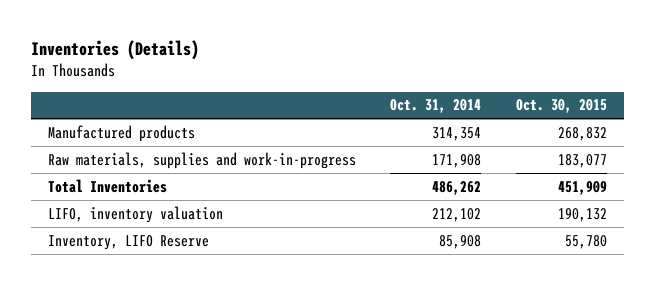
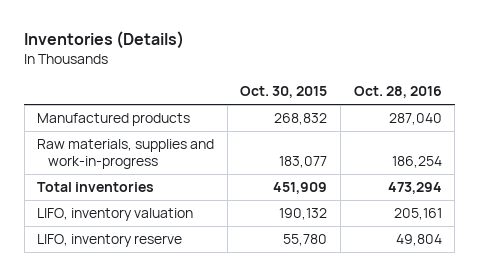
- | Oct. 31, 2014 | Oct. 30, 2015
+ | Oct. 30, 2015 | Oct. 28, 2016
- Total Inventories | 486,262 | 451,909
+ Total inventories | 451,909 | 473,294
- Inventory, LIFO Reserve | 85,908 | 55,780
+ LIFO, inventory reserve | 55,780 | 49,804

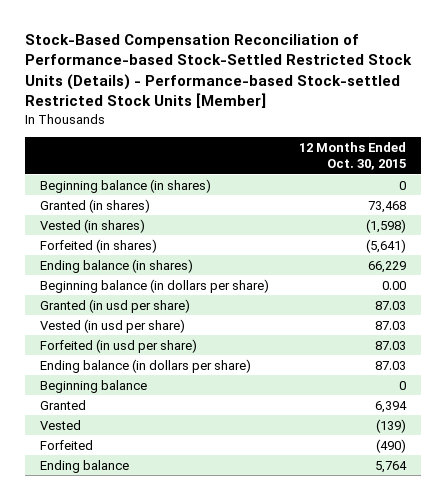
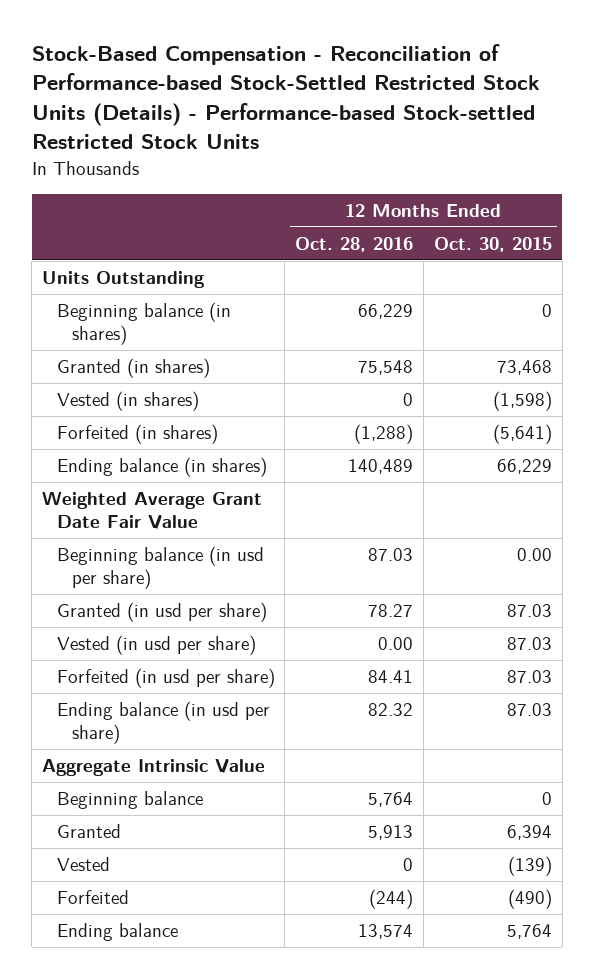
- Stock-Based Compensation Reconciliation of Performance-based Stock-Settled Restricted Stock Units (Details) - Performance-based Stock-settled Restricted Stock Units [Member]
+ Stock-Based Compensation - Reconciliation of Performance-based Stock-Settled Restricted Stock Units (Details) - Performance-based Stock-settled Restricted Stock Units
- | 12 Months Ended Oct. 30, 2015
+ | 12 Months Ended Oct. 28, 2016 | 12 Months Ended Oct. 30, 2015
+ Units Outstanding
- Beginning balance (in dollars per share) | 0.00
+ Weighted Average Grant Date Fair Value
+ Beginning balance (in usd per share) | 87.03 | 0.00
- Ending balance (in dollars per share) | 87.03
+ Ending balance (in usd per share) | 82.32 | 87.03
+ Aggregate Intrinsic Value

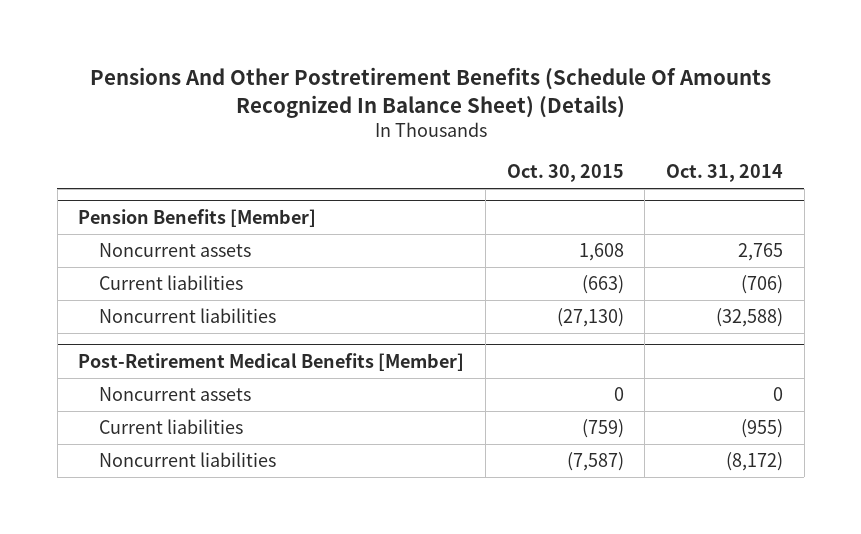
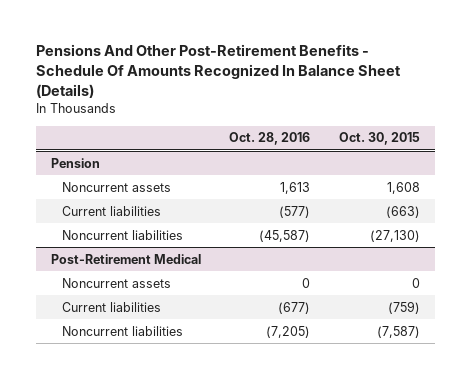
- Pensions And Other Postretirement Benefits (Schedule Of Amounts Recognized In Balance Sheet) (Details)
+ Pensions And Other Post-Retirement Benefits - Schedule Of Amounts Recognized In Balance Sheet (Details)
- | Oct. 30, 2015 | Oct. 31, 2014
+ | Oct. 28, 2016 | Oct. 30, 2015
- Pension Benefits [Member]
+ Pension
- Post-Retirement Medical Benefits [Member]
+ Post-Retirement Medical

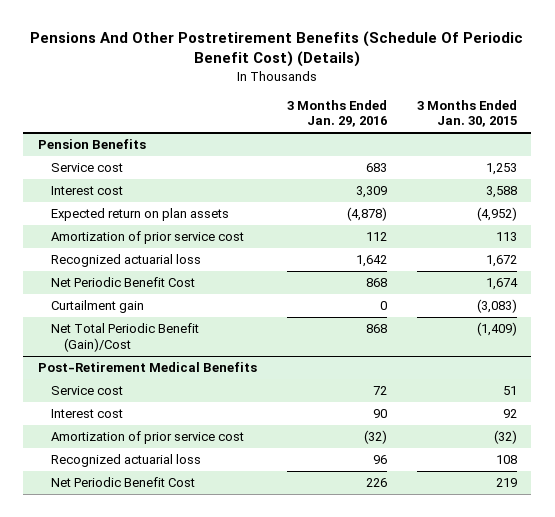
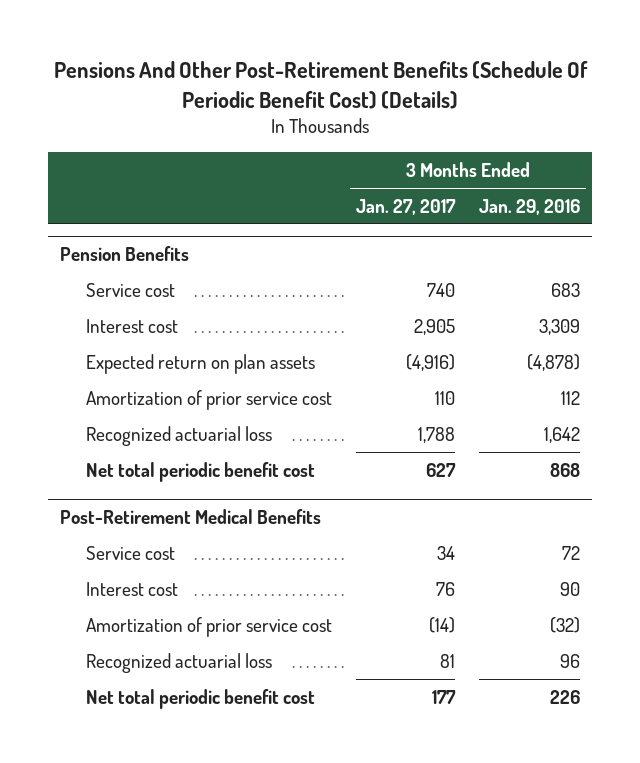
- Pensions And Other Postretirement Benefits (Schedule Of Periodic Benefit Cost) (Details)
+ Pensions And Other Post-Retirement Benefits (Schedule Of Periodic Benefit Cost) (Details)
- | 3 Months Ended Jan. 29, 2016 | 3 Months Ended Jan. 30, 2015
+ | 3 Months Ended Jan. 27, 2017 | 3 Months Ended Jan. 29, 2016
@ Pension Benefits
- Net Periodic Benefit Cost | 868 | 1,674
- Curtailment gain | 0 | (3,083)
- Net Total Periodic Benefit (Gain)/Cost | 868 | (1,409)
+ Net total periodic benefit cost | 627 | 868
@ Post-Retirement Medical Benefits
- Net Periodic Benefit Cost | 226 | 219
+ Net total periodic benefit cost | 177 | 226

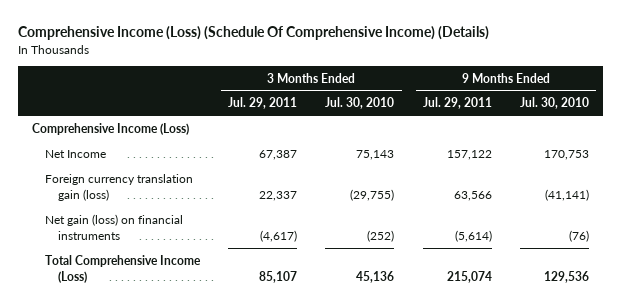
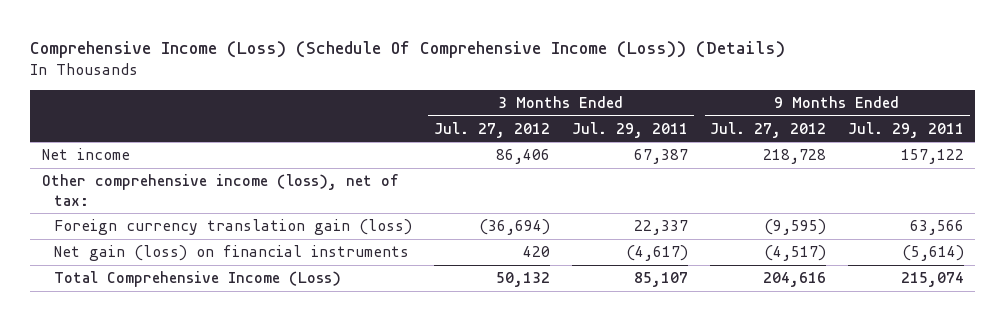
- Comprehensive Income (Loss) (Schedule Of Comprehensive Income) (Details)
+ Comprehensive Income (Loss) (Schedule Of Comprehensive Income (Loss)) (Details)
- | 3 Months Ended Jul. 29, 2011 | 3 Months Ended Jul. 30, 2010 | 9 Months Ended Jul. 29, 2011 | 9 Months Ended Jul. 30, 2010
+ | 3 Months Ended Jul. 27, 2012 | 3 Months Ended Jul. 29, 2011 | 9 Months Ended Jul. 27, 2012 | 9 Months Ended Jul. 29, 2011
- Comprehensive Income (Loss)
- Net Income | 67,387 | 75,143 | 157,122 | 170,753
+ Net income | 86,406 | 67,387 | 218,728 | 157,122
+ Other comprehensive income (loss), net of tax:

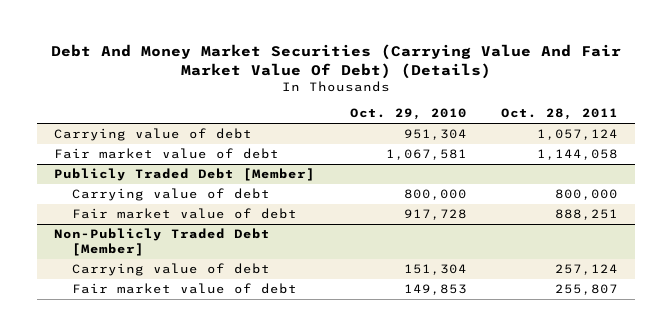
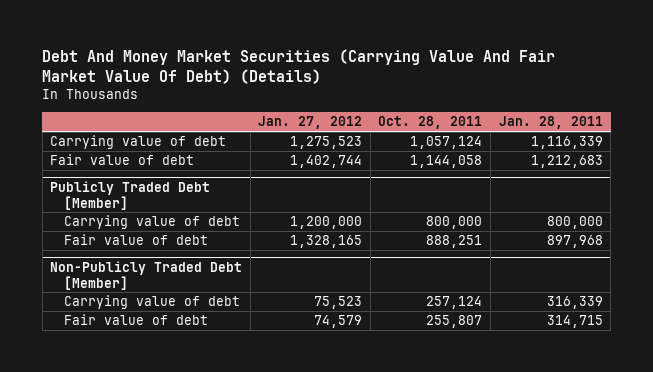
- | Oct. 29, 2010 | Oct. 28, 2011
+ | Jan. 27, 2012 | Oct. 28, 2011 | Jan. 28, 2011
- Fair market value of debt | 1,067,581 | 1,144,058
+ Fair value of debt | 1,402,744 | 1,144,058 | 1,212,683
@ Publicly Traded Debt [Member]
- Fair market value of debt | 917,728 | 888,251
+ Fair value of debt | 1,328,165 | 888,251 | 897,968
@ Non-Publicly Traded Debt [Member]
- Fair market value of debt | 149,853 | 255,807
+ Fair value of debt | 74,579 | 255,807 | 314,715

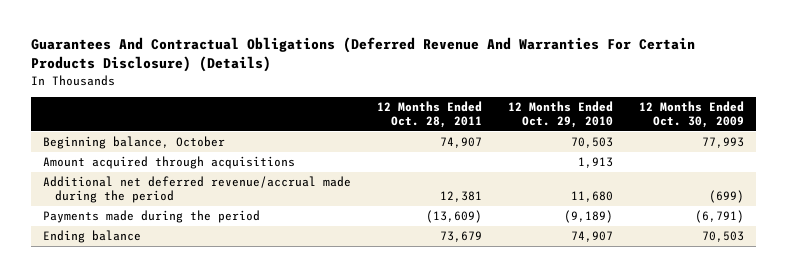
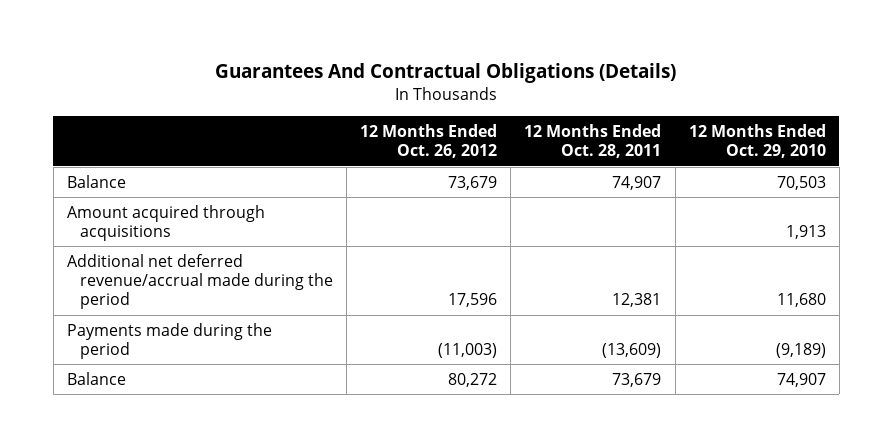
- Guarantees And Contractual Obligations (Deferred Revenue And Warranties For Certain Products Disclosure) (Details)
+ Guarantees And Contractual Obligations (Details)
- | 12 Months Ended Oct. 28, 2011 | 12 Months Ended Oct. 29, 2010 | 12 Months Ended Oct. 30, 2009
+ | 12 Months Ended Oct. 26, 2012 | 12 Months Ended Oct. 28, 2011 | 12 Months Ended Oct. 29, 2010
- Beginning balance, October | 74,907 | 70,503 | 77,993
+ Balance | 73,679 | 74,907 | 70,503
- Ending balance | 73,679 | 74,907 | 70,503
+ Balance | 80,272 | 73,679 | 74,907

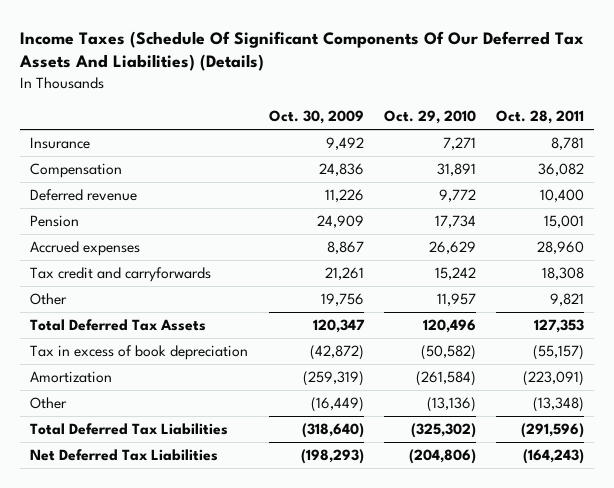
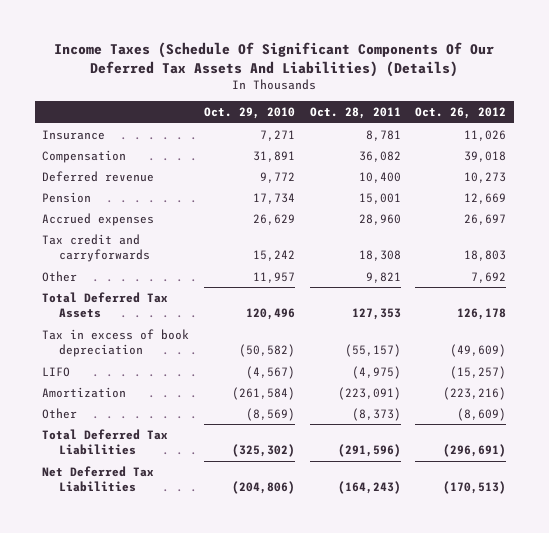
- | Oct. 30, 2009 | Oct. 29, 2010 | Oct. 28, 2011
+ | Oct. 29, 2010 | Oct. 28, 2011 | Oct. 26, 2012
+ LIFO | (4,567) | (4,975) | (15,257)
- Other | (16,449) | (13,136) | (13,348)
+ Other | (8,569) | (8,373) | (8,609)

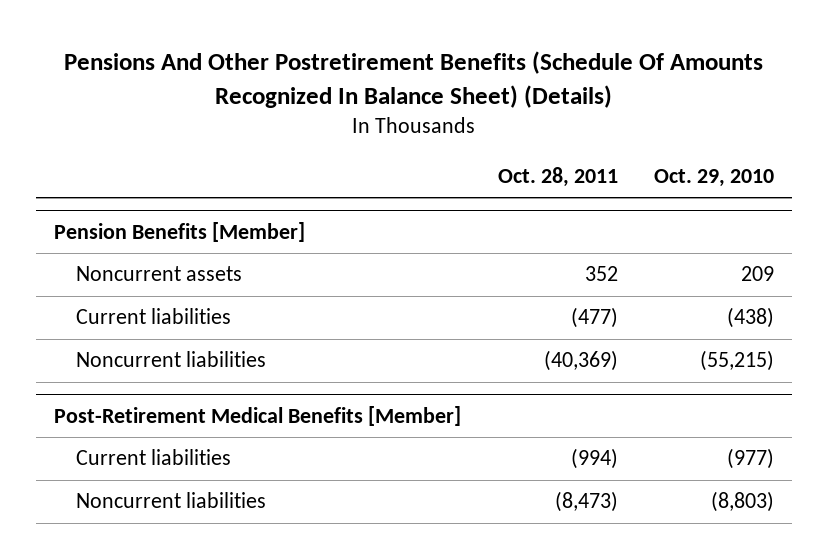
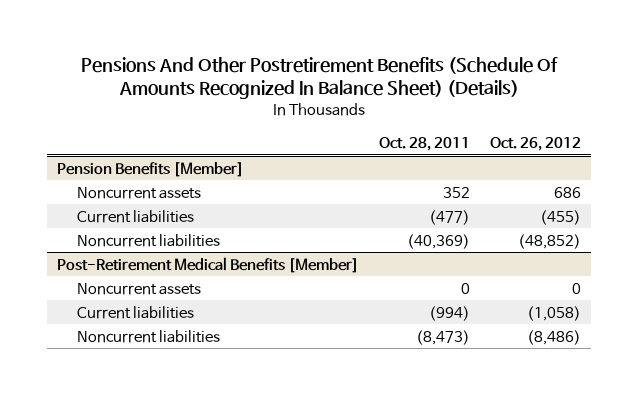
- | Oct. 28, 2011 | Oct. 29, 2010
+ | Oct. 28, 2011 | Oct. 26, 2012
@ Post-Retirement Medical Benefits [Member]
+ Noncurrent assets | 0 | 0

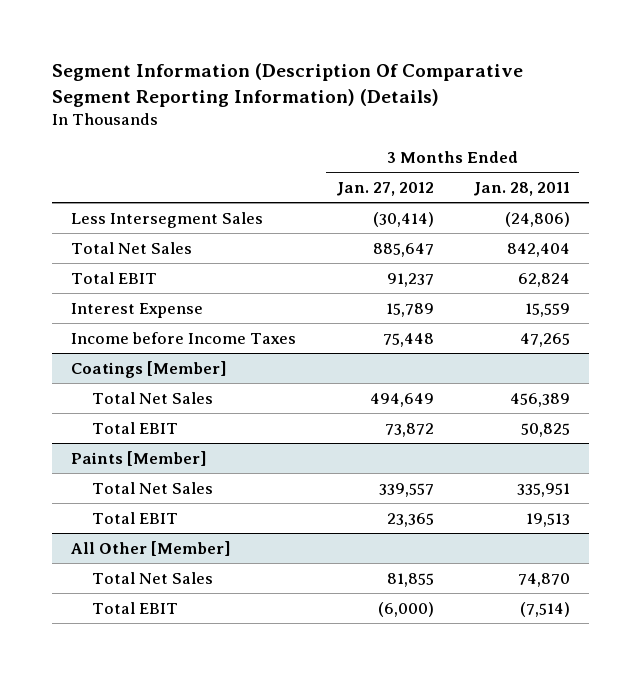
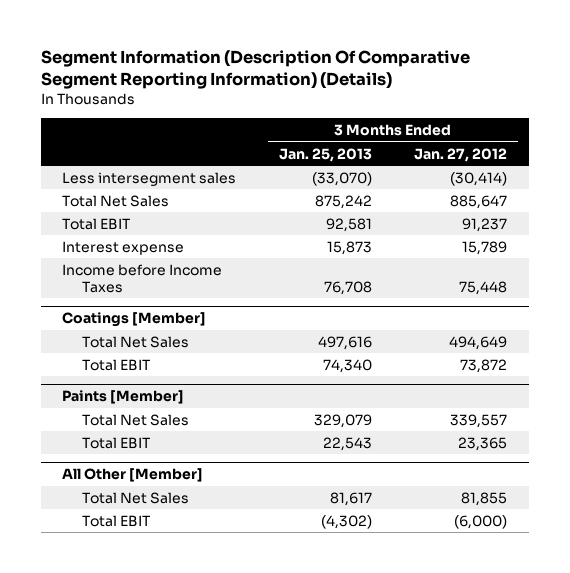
- | 3 Months Ended Jan. 27, 2012 | 3 Months Ended Jan. 28, 2011
+ | 3 Months Ended Jan. 25, 2013 | 3 Months Ended Jan. 27, 2012
- Less Intersegment Sales | (30,414) | (24,806)
+ Less intersegment sales | (33,070) | (30,414)
- Interest Expense | 15,789 | 15,559
+ Interest expense | 15,873 | 15,789

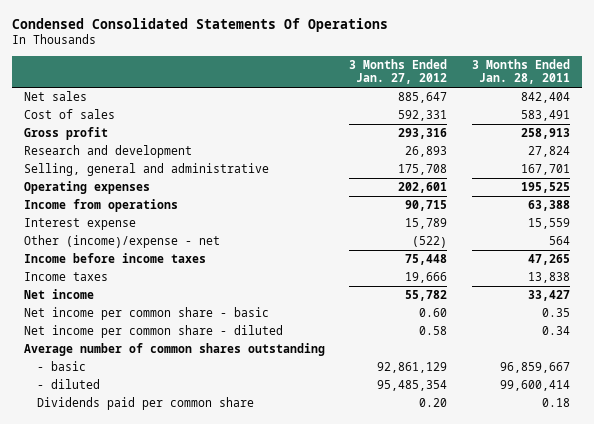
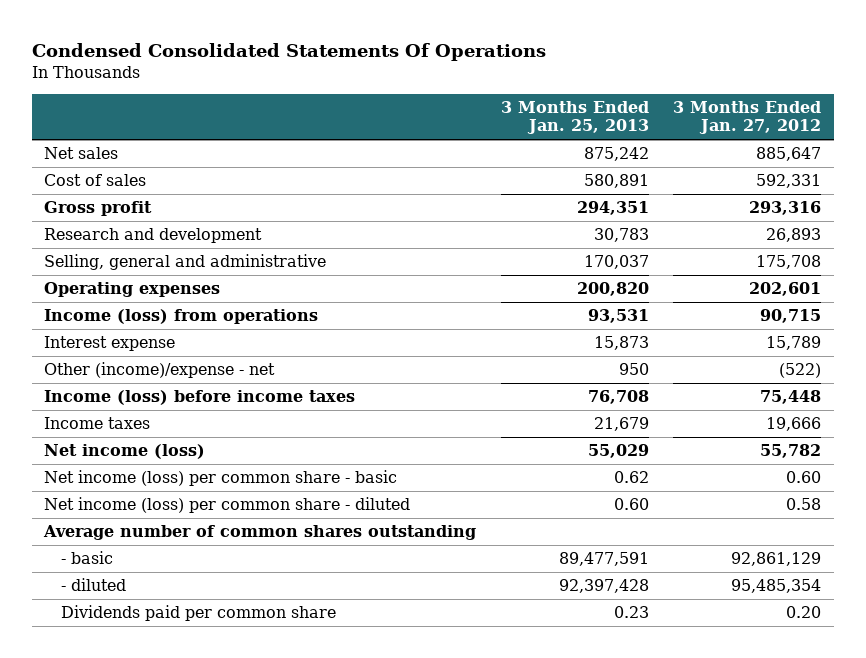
- | 3 Months Ended Jan. 27, 2012 | 3 Months Ended Jan. 28, 2011
+ | 3 Months Ended Jan. 25, 2013 | 3 Months Ended Jan. 27, 2012
- Income from operations | 90,715 | 63,388
+ Income (loss) from operations | 93,531 | 90,715
- Income before income taxes | 75,448 | 47,265
+ Income (loss) before income taxes | 76,708 | 75,448
- Net income | 55,782 | 33,427
- Net income per common share - basic | 0.60 | 0.35
- Net income per common share - diluted | 0.58 | 0.34
+ Net income (loss) | 55,029 | 55,782
+ Net income (loss) per common share - basic | 0.62 | 0.60
+ Net income (loss) per common share - diluted | 0.60 | 0.58

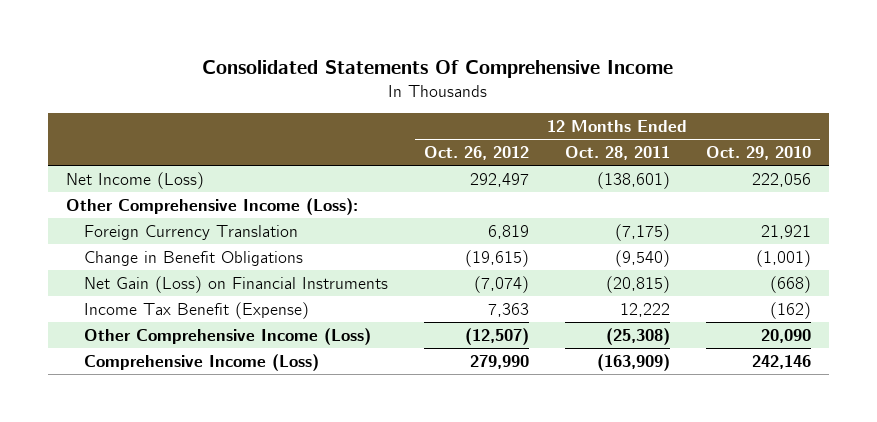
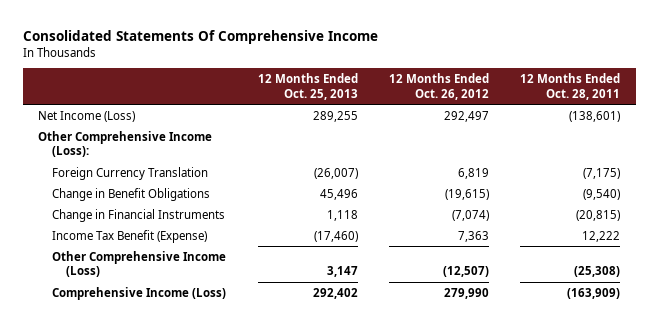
- | 12 Months Ended Oct. 26, 2012 | 12 Months Ended Oct. 28, 2011 | 12 Months Ended Oct. 29, 2010
+ | 12 Months Ended Oct. 25, 2013 | 12 Months Ended Oct. 26, 2012 | 12 Months Ended Oct. 28, 2011
- Net Gain (Loss) on Financial Instruments | (7,074) | (20,815) | (668)
+ Change in Financial Instruments | 1,118 | (7,074) | (20,815)

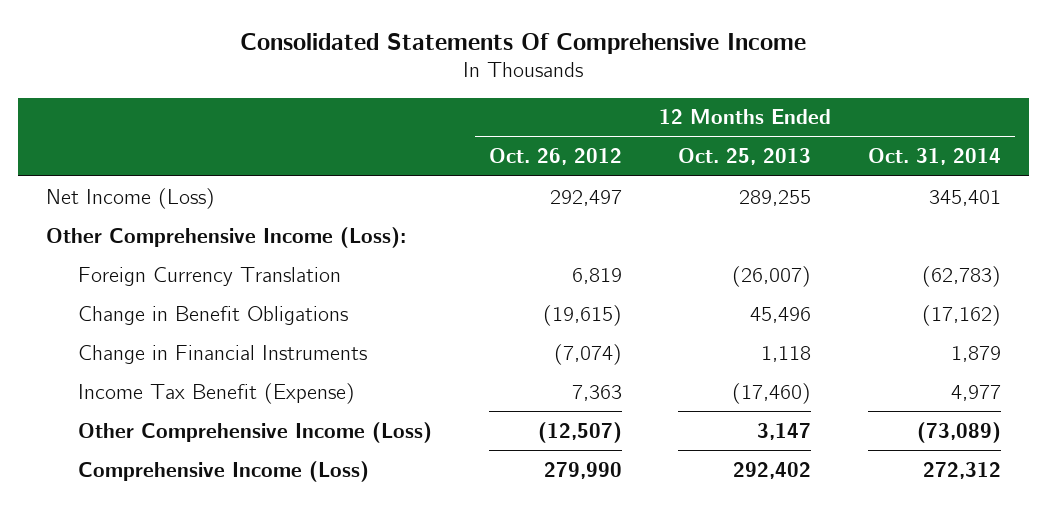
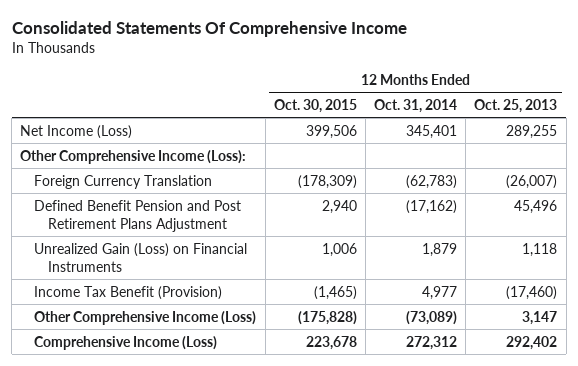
- | 12 Months Ended Oct. 26, 2012 | 12 Months Ended Oct. 25, 2013 | 12 Months Ended Oct. 31, 2014
+ | 12 Months Ended Oct. 30, 2015 | 12 Months Ended Oct. 31, 2014 | 12 Months Ended Oct. 25, 2013
- Change in Benefit Obligations | (19,615) | 45,496 | (17,162)
- Change in Financial Instruments | (7,074) | 1,118 | 1,879
- Income Tax Benefit (Expense) | 7,363 | (17,460) | 4,977
+ Defined Benefit Pension and Post Retirement Plans Adjustment | 2,940 | (17,162) | 45,496
+ Unrealized Gain (Loss) on Financial Instruments | 1,006 | 1,879 | 1,118
+ Income Tax Benefit (Provision) | (1,465) | 4,977 | (17,460)

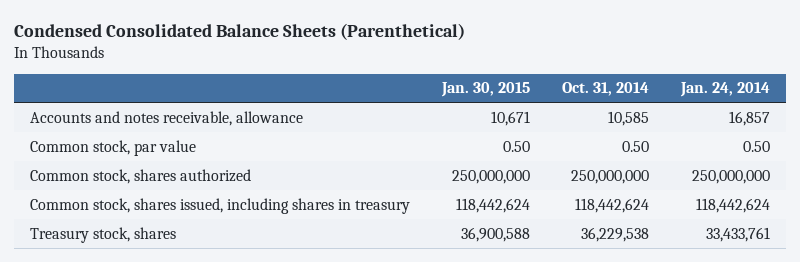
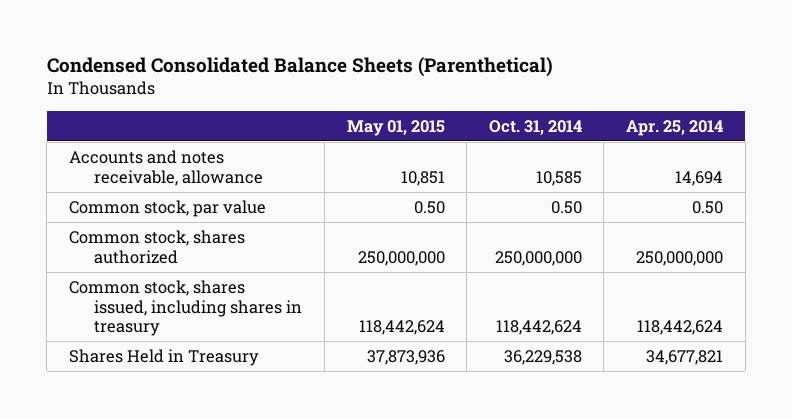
- | Jan. 30, 2015 | Oct. 31, 2014 | Jan. 24, 2014
+ | May 01, 2015 | Oct. 31, 2014 | Apr. 25, 2014
- Treasury stock, shares | 36,900,588 | 36,229,538 | 33,433,761
+ Shares Held in Treasury | 37,873,936 | 36,229,538 | 34,677,821

